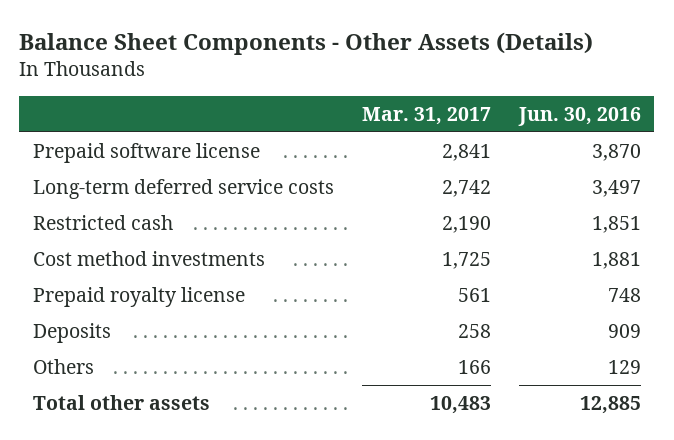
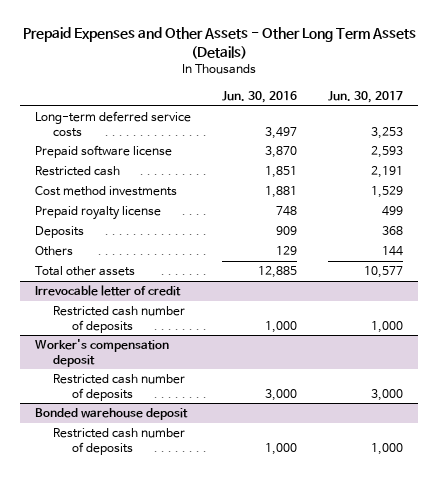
- Balance Sheet Components - Other Assets (Details)
+ Prepaid Expenses and Other Assets - Other Long Term Assets (Details)
- | Mar. 31, 2017 | Jun. 30, 2016
+ | Jun. 30, 2016 | Jun. 30, 2017
moved down: Prepaid software license | 3,870 | 2,593
+ Irrevocable letter of credit
+ Restricted cash number of deposits | 1,000 | 1,000
+ Worker's compensation deposit
+ Restricted cash number of deposits | 3,000 | 3,000
+ Bonded warehouse deposit
+ Restricted cash number of deposits | 1,000 | 1,000

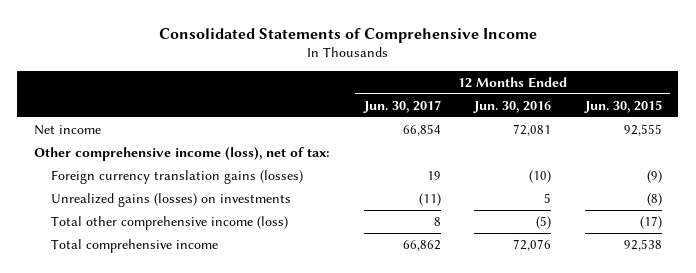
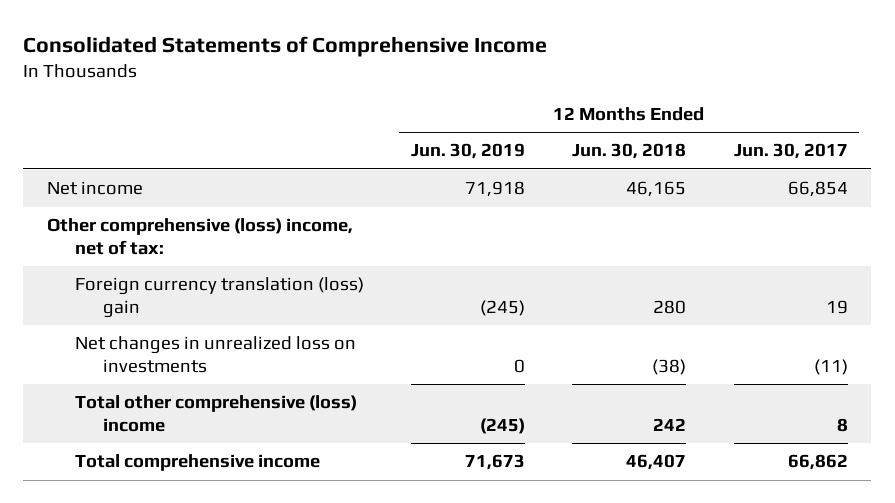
- | 12 Months Ended Jun. 30, 2017 | 12 Months Ended Jun. 30, 2016 | 12 Months Ended Jun. 30, 2015
+ | 12 Months Ended Jun. 30, 2019 | 12 Months Ended Jun. 30, 2018 | 12 Months Ended Jun. 30, 2017
- Other comprehensive income (loss), net of tax:
- Foreign currency translation gains (losses) | 19 | (10) | (9)
- Unrealized gains (losses) on investments | (11) | 5 | (8)
- Total other comprehensive income (loss) | 8 | (5) | (17)
+ Other comprehensive (loss) income, net of tax:
+ Foreign currency translation (loss) gain | (245) | 280 | 19
+ Net changes in unrealized loss on investments | 0 | (38) | (11)
+ Total other comprehensive (loss) income | (245) | 242 | 8

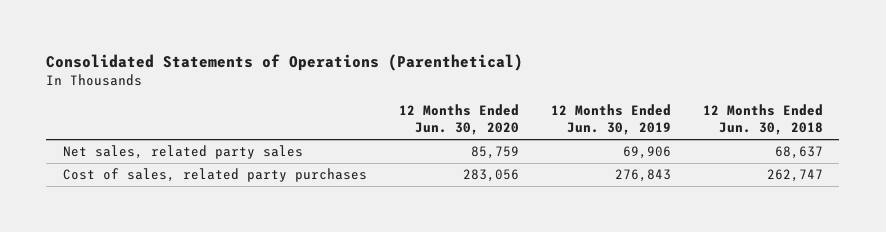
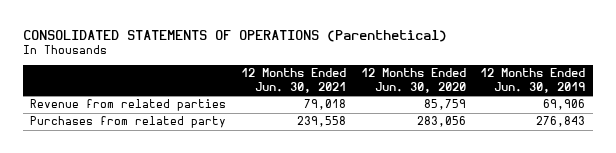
- Consolidated Statements of Operations (Parenthetical)
+ CONSOLIDATED STATEMENTS OF OPERATIONS (Parenthetical)
- | 12 Months Ended Jun. 30, 2020 | 12 Months Ended Jun. 30, 2019 | 12 Months Ended Jun. 30, 2018
+ | 12 Months Ended Jun. 30, 2021 | 12 Months Ended Jun. 30, 2020 | 12 Months Ended Jun. 30, 2019
- Net sales, related party sales | 85,759 | 69,906 | 68,637
- Cost of sales, related party purchases | 283,056 | 276,843 | 262,747
+ Revenue from related parties | 79,018 | 85,759 | 69,906
+ Purchases from related party | 239,558 | 283,056 | 276,843

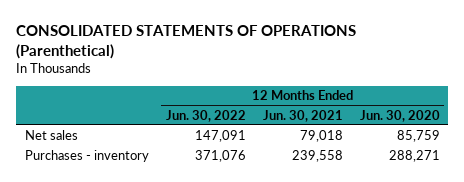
- | 12 Months Ended Jun. 30, 2021 | 12 Months Ended Jun. 30, 2020 | 12 Months Ended Jun. 30, 2019
+ | 12 Months Ended Jun. 30, 2022 | 12 Months Ended Jun. 30, 2021 | 12 Months Ended Jun. 30, 2020
- Revenue from related parties | 79,018 | 85,759 | 69,906
- Purchases from related party | 239,558 | 283,056 | 276,843
+ Net sales | 147,091 | 79,018 | 85,759
+ Purchases - inventory | 371,076 | 239,558 | 288,271

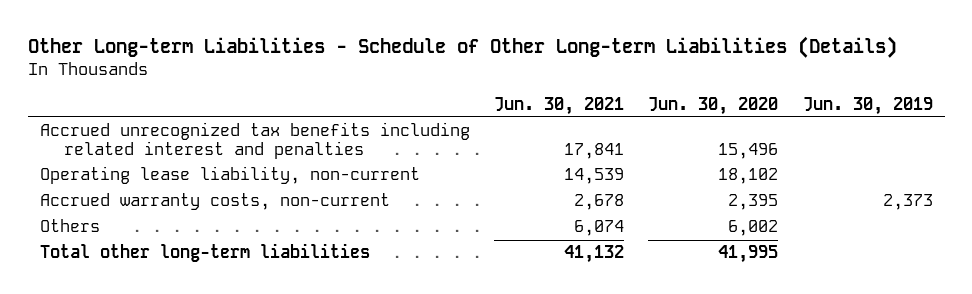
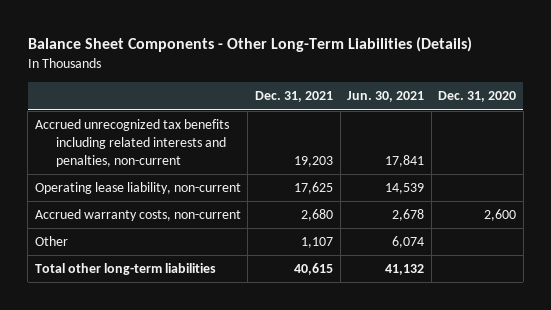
- Other Long-term Liabilities - Schedule of Other Long-term Liabilities (Details)
+ Balance Sheet Components - Other Long-Term Liabilities (Details)
- | Jun. 30, 2021 | Jun. 30, 2020 | Jun. 30, 2019
+ | Dec. 31, 2021 | Jun. 30, 2021 | Dec. 31, 2020
- Accrued unrecognized tax benefits including related interest and penalties | 17,841 | 15,496 |
+ Accrued unrecognized tax benefits including related interests and penalties, non-current | 19,203 | 17,841 |
- Others | 6,074 | 6,002 |
+ Other | 1,107 | 6,074 |

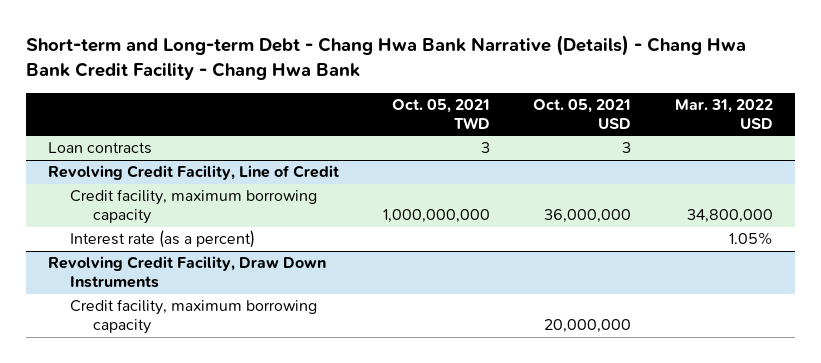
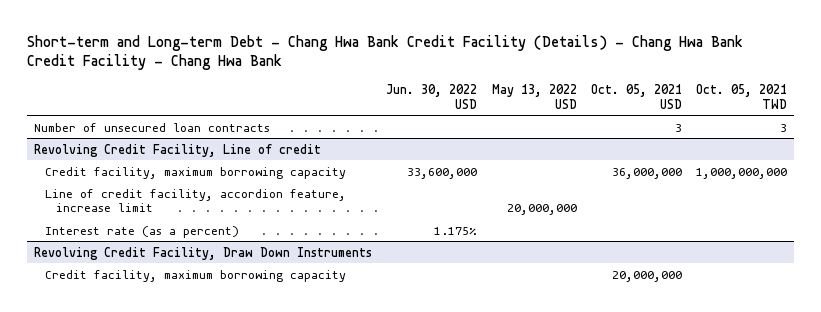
- Short-term and Long-term Debt - Chang Hwa Bank Narrative (Details) - Chang Hwa Bank Credit Facility - Chang Hwa Bank
+ Short-term and Long-term Debt - Chang Hwa Bank Credit Facility (Details) - Chang Hwa Bank Credit Facility - Chang Hwa Bank
- | Oct. 05, 2021 TWD | Oct. 05, 2021 USD | Mar. 31, 2022 USD
+ | Jun. 30, 2022 USD | May 13, 2022 USD | Oct. 05, 2021 USD | Oct. 05, 2021 TWD
- Loan contracts | 3 | 3 |
- Revolving Credit Facility, Line of Credit
+ Number of unsecured loan contracts | | | 3 | 3
+ Revolving Credit Facility, Line of credit
+ Line of credit facility, accordion feature, increase limit | | 20,000,000 | |

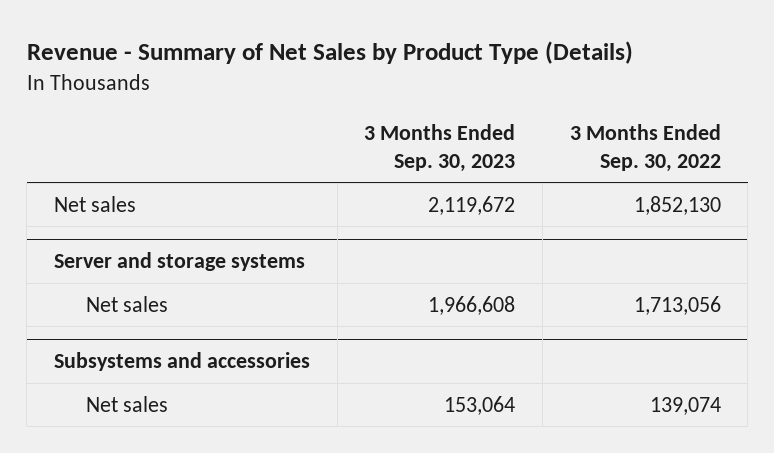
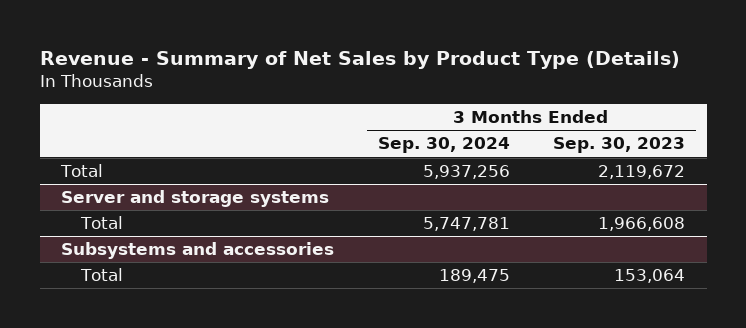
- | 3 Months Ended Sep. 30, 2023 | 3 Months Ended Sep. 30, 2022
+ | 3 Months Ended Sep. 30, 2024 | 3 Months Ended Sep. 30, 2023
- Net sales | 2,119,672 | 1,852,130
+ Total | 5,937,256 | 2,119,672
@ Server and storage systems
- Net sales | 1,966,608 | 1,713,056
+ Total | 5,747,781 | 1,966,608
@ Subsystems and accessories
- Net sales | 153,064 | 139,074
+ Total | 189,475 | 153,064

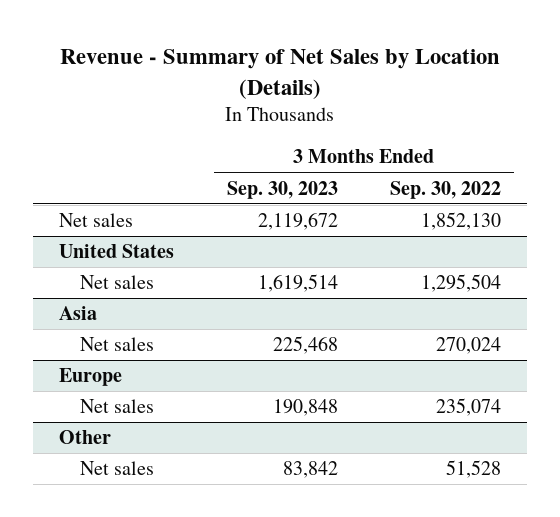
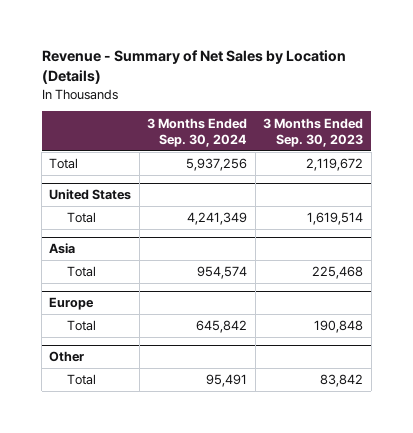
- | 3 Months Ended Sep. 30, 2023 | 3 Months Ended Sep. 30, 2022
+ | 3 Months Ended Sep. 30, 2024 | 3 Months Ended Sep. 30, 2023
- Net sales | 2,119,672 | 1,852,130
+ Total | 5,937,256 | 2,119,672
@ United States
- Net sales | 1,619,514 | 1,295,504
+ Total | 4,241,349 | 1,619,514
@ Asia
- Net sales | 225,468 | 270,024
+ Total | 954,574 | 225,468
@ Europe
- Net sales | 190,848 | 235,074
+ Total | 645,842 | 190,848
@ Other
- Net sales | 83,842 | 51,528
+ Total | 95,491 | 83,842

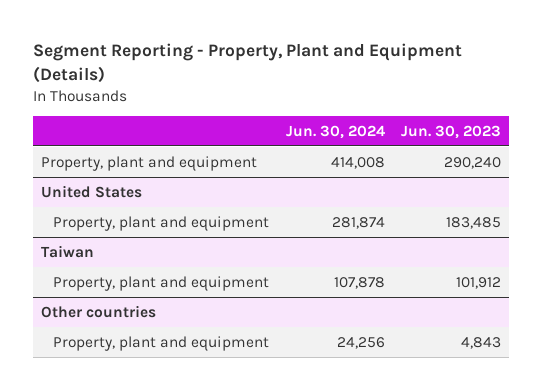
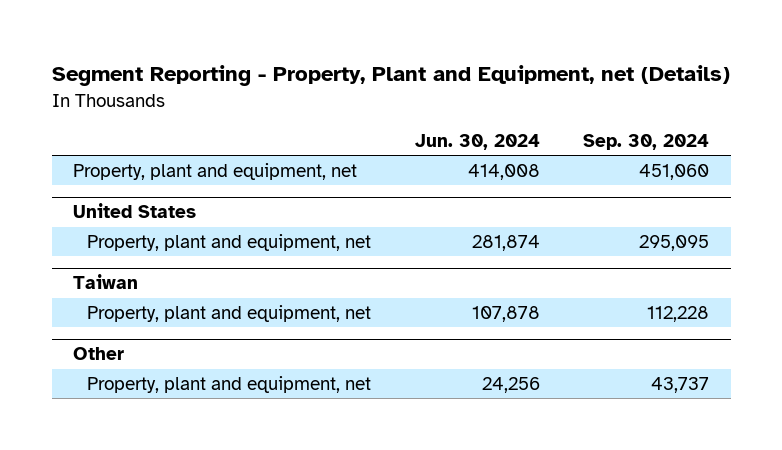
- Segment Reporting - Property, Plant and Equipment (Details)
+ Segment Reporting - Property, Plant and Equipment, net (Details)
- | Jun. 30, 2024 | Jun. 30, 2023
+ | Jun. 30, 2024 | Sep. 30, 2024
- Property, plant and equipment | 414,008 | 290,240
+ Property, plant and equipment, net | 414,008 | 451,060
@ United States
- Property, plant and equipment | 281,874 | 183,485
+ Property, plant and equipment, net | 281,874 | 295,095
@ Taiwan
- Property, plant and equipment | 107,878 | 101,912
- Other countries
- Property, plant and equipment | 24,256 | 4,843
@ Taiwan
+ Property, plant and equipment, net | 107,878 | 112,228
+ Other
+ Property, plant and equipment, net | 24,256 | 43,737

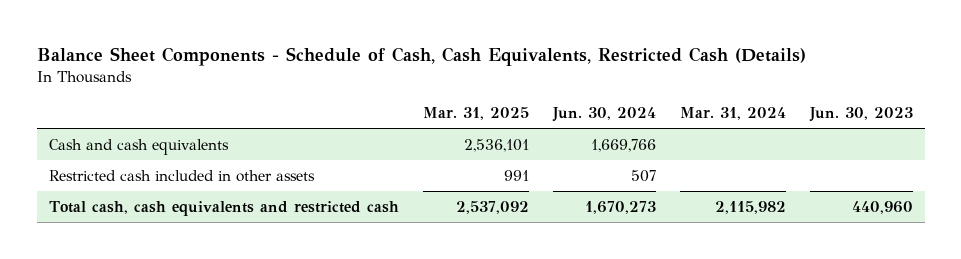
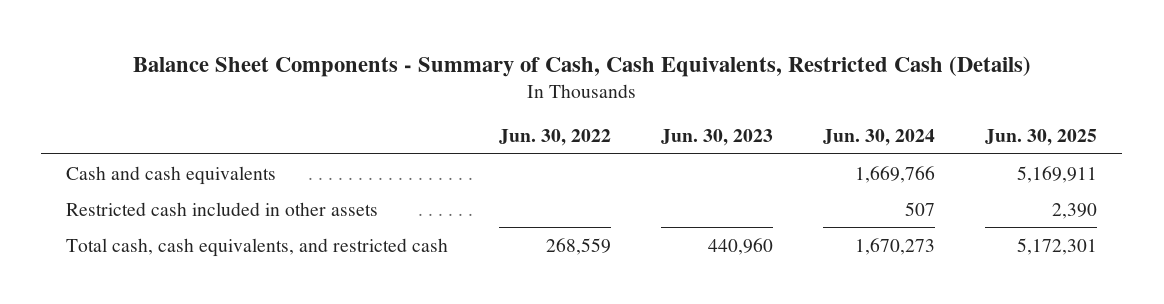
- Balance Sheet Components - Schedule of Cash, Cash Equivalents, Restricted Cash (Details)
+ Balance Sheet Components - Summary of Cash, Cash Equivalents, Restricted Cash (Details)
- | Mar. 31, 2025 | Jun. 30, 2024 | Mar. 31, 2024 | Jun. 30, 2023
+ | Jun. 30, 2022 | Jun. 30, 2023 | Jun. 30, 2024 | Jun. 30, 2025
- Total cash, cash equivalents and restricted cash | 2,537,092 | 1,670,273 | 2,115,982 | 440,960
+ Total cash, cash equivalents, and restricted cash | 268,559 | 440,960 | 1,670,273 | 5,172,301

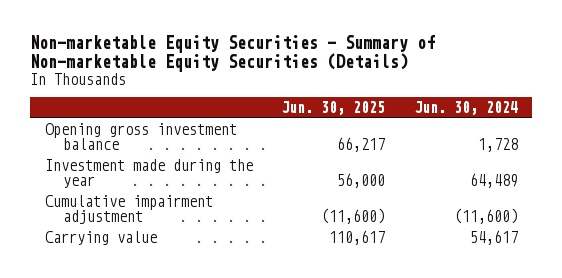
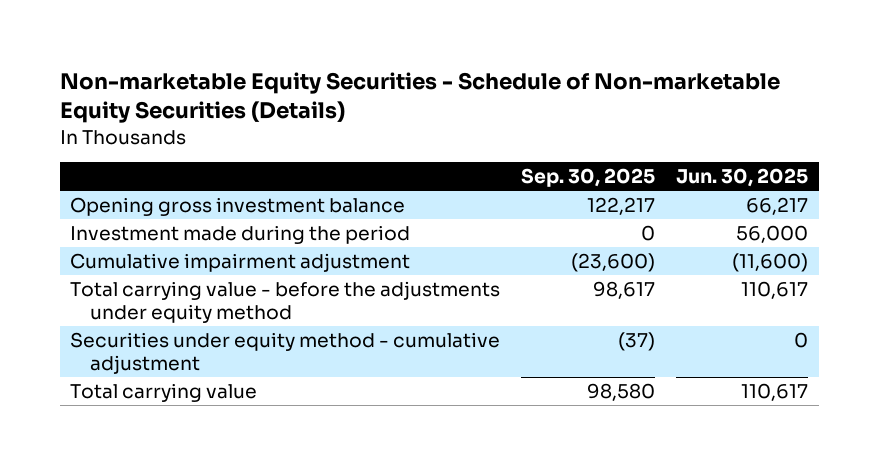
- Non-marketable Equity Securities - Summary of Non-marketable Equity Securities (Details)
+ Non-marketable Equity Securities - Schedule of Non-marketable Equity Securities (Details)
- | Jun. 30, 2025 | Jun. 30, 2024
+ | Sep. 30, 2025 | Jun. 30, 2025
- Investment made during the year | 56,000 | 64,489
+ Investment made during the period | 0 | 56,000
- Carrying value | 110,617 | 54,617
+ Total carrying value - before the adjustments under equity method | 98,617 | 110,617
+ Securities under equity method - cumulative adjustment | (37) | 0
+ Total carrying value | 98,580 | 110,617

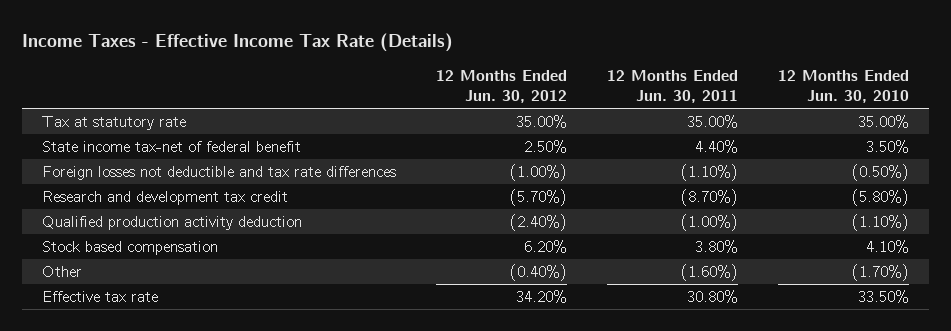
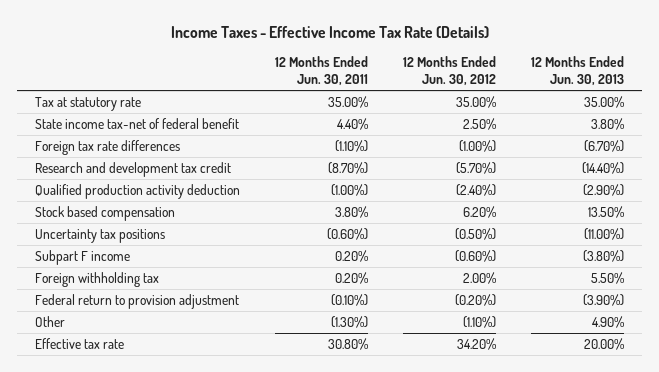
- | 12 Months Ended Jun. 30, 2012 | 12 Months Ended Jun. 30, 2011 | 12 Months Ended Jun. 30, 2010
+ | 12 Months Ended Jun. 30, 2011 | 12 Months Ended Jun. 30, 2012 | 12 Months Ended Jun. 30, 2013
- Foreign losses not deductible and tax rate differences | (1.00%) | (1.10%) | (0.50%)
+ Foreign tax rate differences | (1.10%) | (1.00%) | (6.70%)
- Other | (0.40%) | (1.60%) | (1.70%)
+ Uncertainty tax positions | (0.60%) | (0.50%) | (11.00%)
+ Subpart F income | 0.20% | (0.60%) | (3.80%)
+ Foreign withholding tax | 0.20% | 2.00% | 5.50%
+ Federal return to provision adjustment | (0.10%) | (0.20%) | (3.90%)
+ Other | (1.30%) | (1.10%) | 4.90%

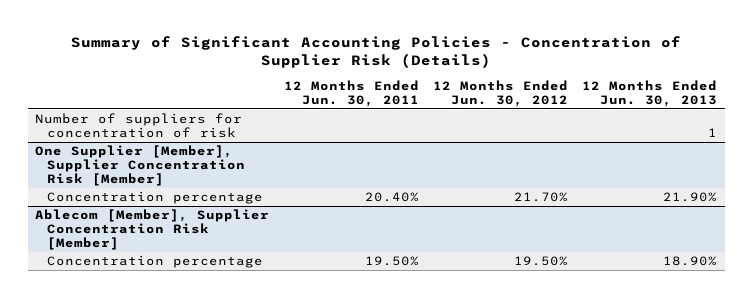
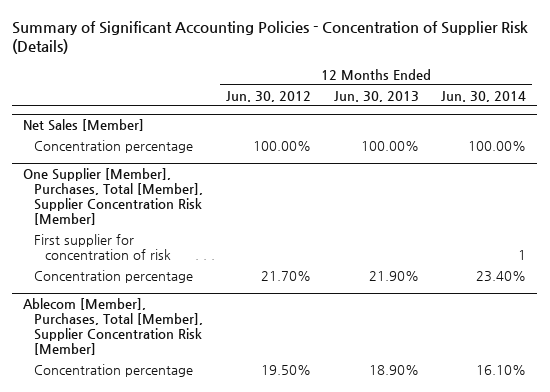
- | 12 Months Ended Jun. 30, 2011 | 12 Months Ended Jun. 30, 2012 | 12 Months Ended Jun. 30, 2013
+ | 12 Months Ended Jun. 30, 2012 | 12 Months Ended Jun. 30, 2013 | 12 Months Ended Jun. 30, 2014
- Number of suppliers for concentration of risk | | | 1
- One Supplier [Member], Supplier Concentration Risk [Member]
+ Net Sales [Member]
+ Concentration percentage | 100.00% | 100.00% | 100.00%
+ One Supplier [Member], Purchases, Total [Member], Supplier Concentration Risk [Member]
+ First supplier for concentration of risk | | | 1
- Ablecom [Member], Supplier Concentration Risk [Member]
+ Ablecom [Member], Purchases, Total [Member], Supplier Concentration Risk [Member]

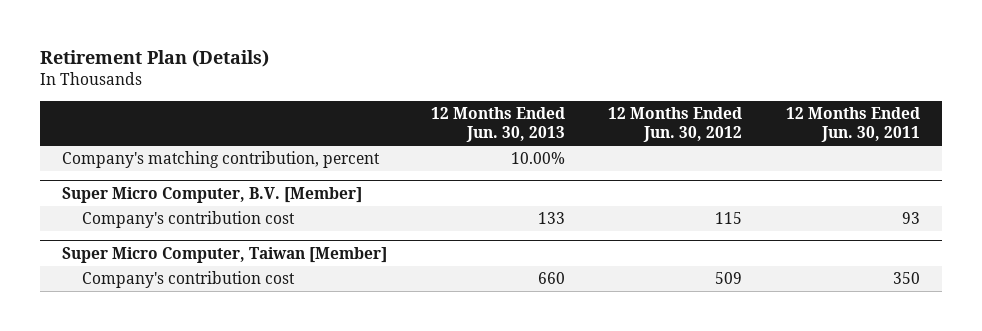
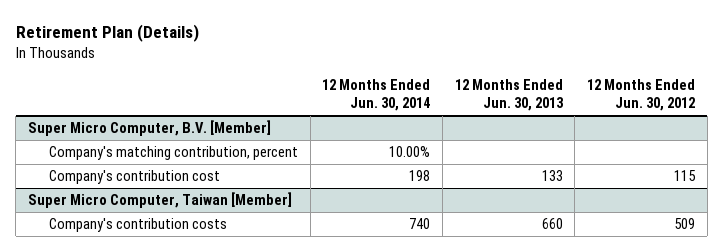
- | 12 Months Ended Jun. 30, 2013 | 12 Months Ended Jun. 30, 2012 | 12 Months Ended Jun. 30, 2011
+ | 12 Months Ended Jun. 30, 2014 | 12 Months Ended Jun. 30, 2013 | 12 Months Ended Jun. 30, 2012
- Company's matching contribution, percent | 10.00% | |
@ Super Micro Computer, B.V. [Member]
+ Company's matching contribution, percent | 10.00% | |
@ Super Micro Computer, Taiwan [Member]
- Company's contribution cost | 660 | 509 | 350
+ Company's contribution costs | 740 | 660 | 509

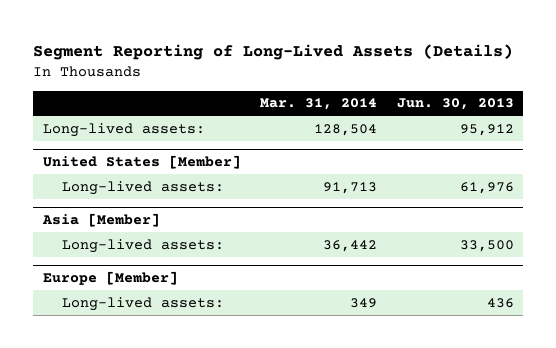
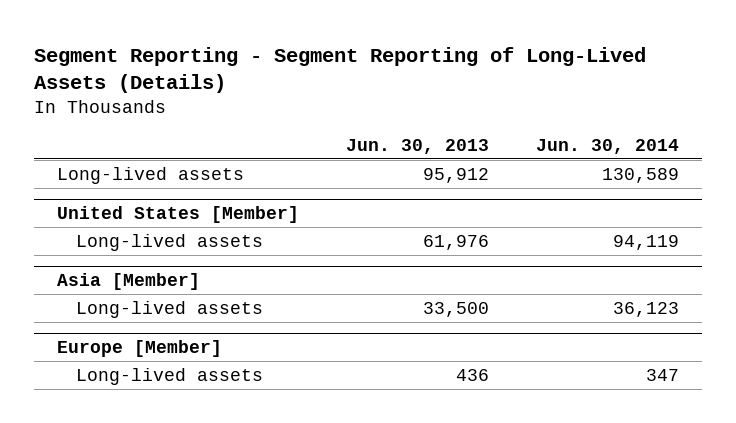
- Segment Reporting of Long-Lived Assets (Details)
+ Segment Reporting - Segment Reporting of Long-Lived Assets (Details)
- | Mar. 31, 2014 | Jun. 30, 2013
+ | Jun. 30, 2013 | Jun. 30, 2014
- Long-lived assets: | 128,504 | 95,912
+ Long-lived assets | 95,912 | 130,589
@ United States [Member]
- Long-lived assets: | 91,713 | 61,976
+ Long-lived assets | 61,976 | 94,119
@ Asia [Member]
- Long-lived assets: | 36,442 | 33,500
+ Long-lived assets | 33,500 | 36,123
@ Europe [Member]
- Long-lived assets: | 349 | 436
+ Long-lived assets | 436 | 347

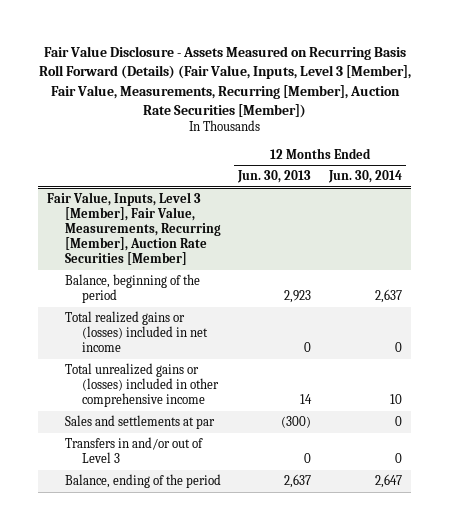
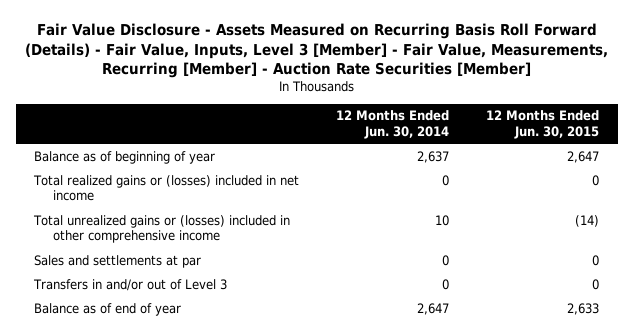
- Fair Value Disclosure - Assets Measured on Recurring Basis Roll Forward (Details) (Fair Value, Inputs, Level 3 [Member], Fair Value, Measurements, Recurring [Member], Auction Rate Securities [Member])
+ Fair Value Disclosure - Assets Measured on Recurring Basis Roll Forward (Details) - Fair Value, Inputs, Level 3 [Member] - Fair Value, Measurements, Recurring [Member] - Auction Rate Securities [Member]
- | 12 Months Ended Jun. 30, 2013 | 12 Months Ended Jun. 30, 2014
+ | 12 Months Ended Jun. 30, 2014 | 12 Months Ended Jun. 30, 2015
- Fair Value, Inputs, Level 3 [Member], Fair Value, Measurements, Recurring [Member], Auction Rate Securities [Member]
- Balance, beginning of the period | 2,923 | 2,637
+ Balance as of beginning of year | 2,637 | 2,647
- Balance, ending of the period | 2,637 | 2,647
+ Balance as of end of year | 2,647 | 2,633

